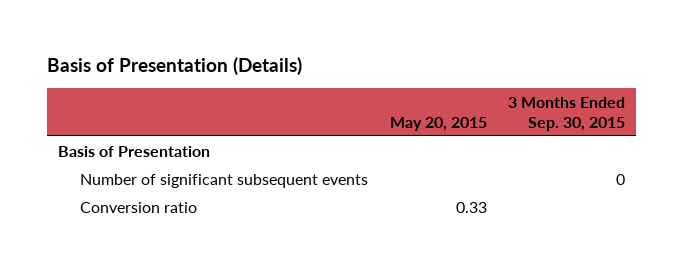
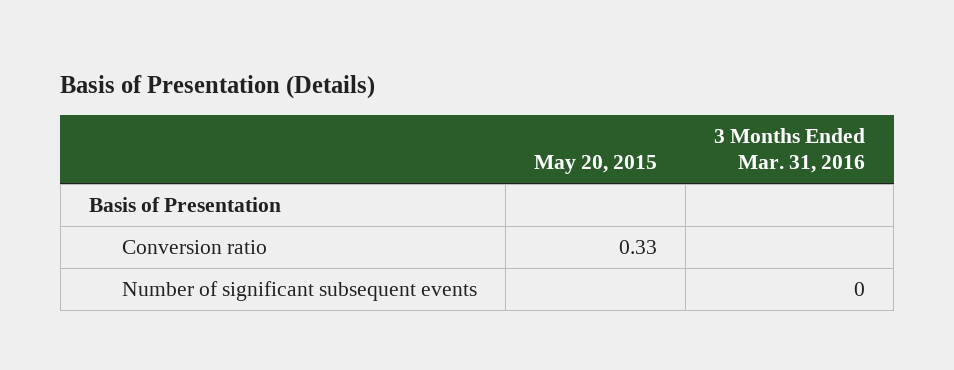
- | May 20, 2015 | 3 Months Ended Sep. 30, 2015
+ | May 20, 2015 | 3 Months Ended Mar. 31, 2016
moved down: Number of significant subsequent events | | 0

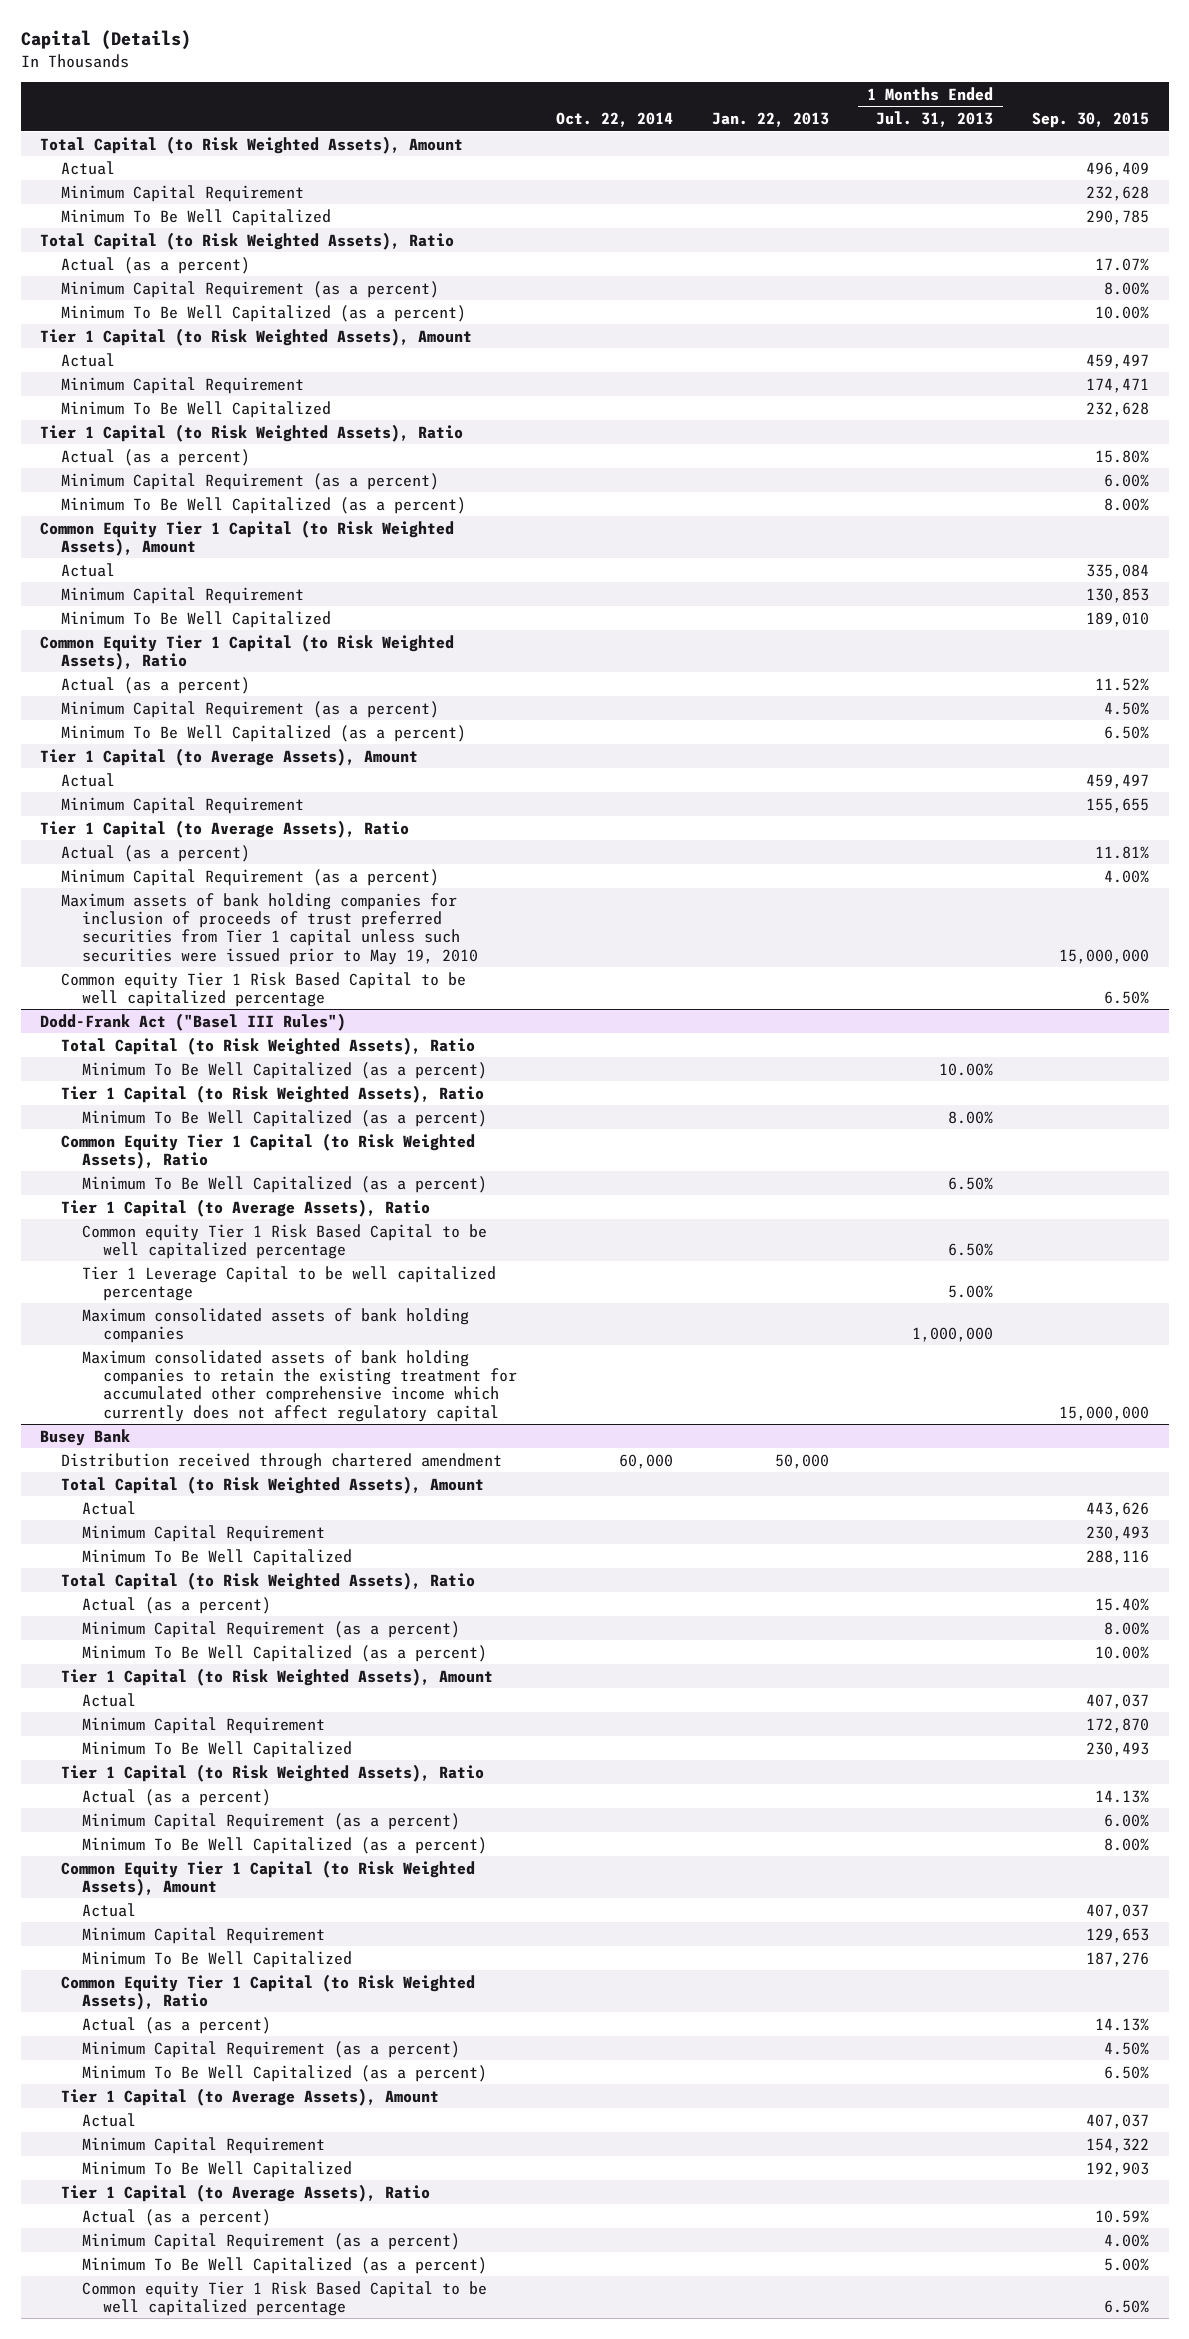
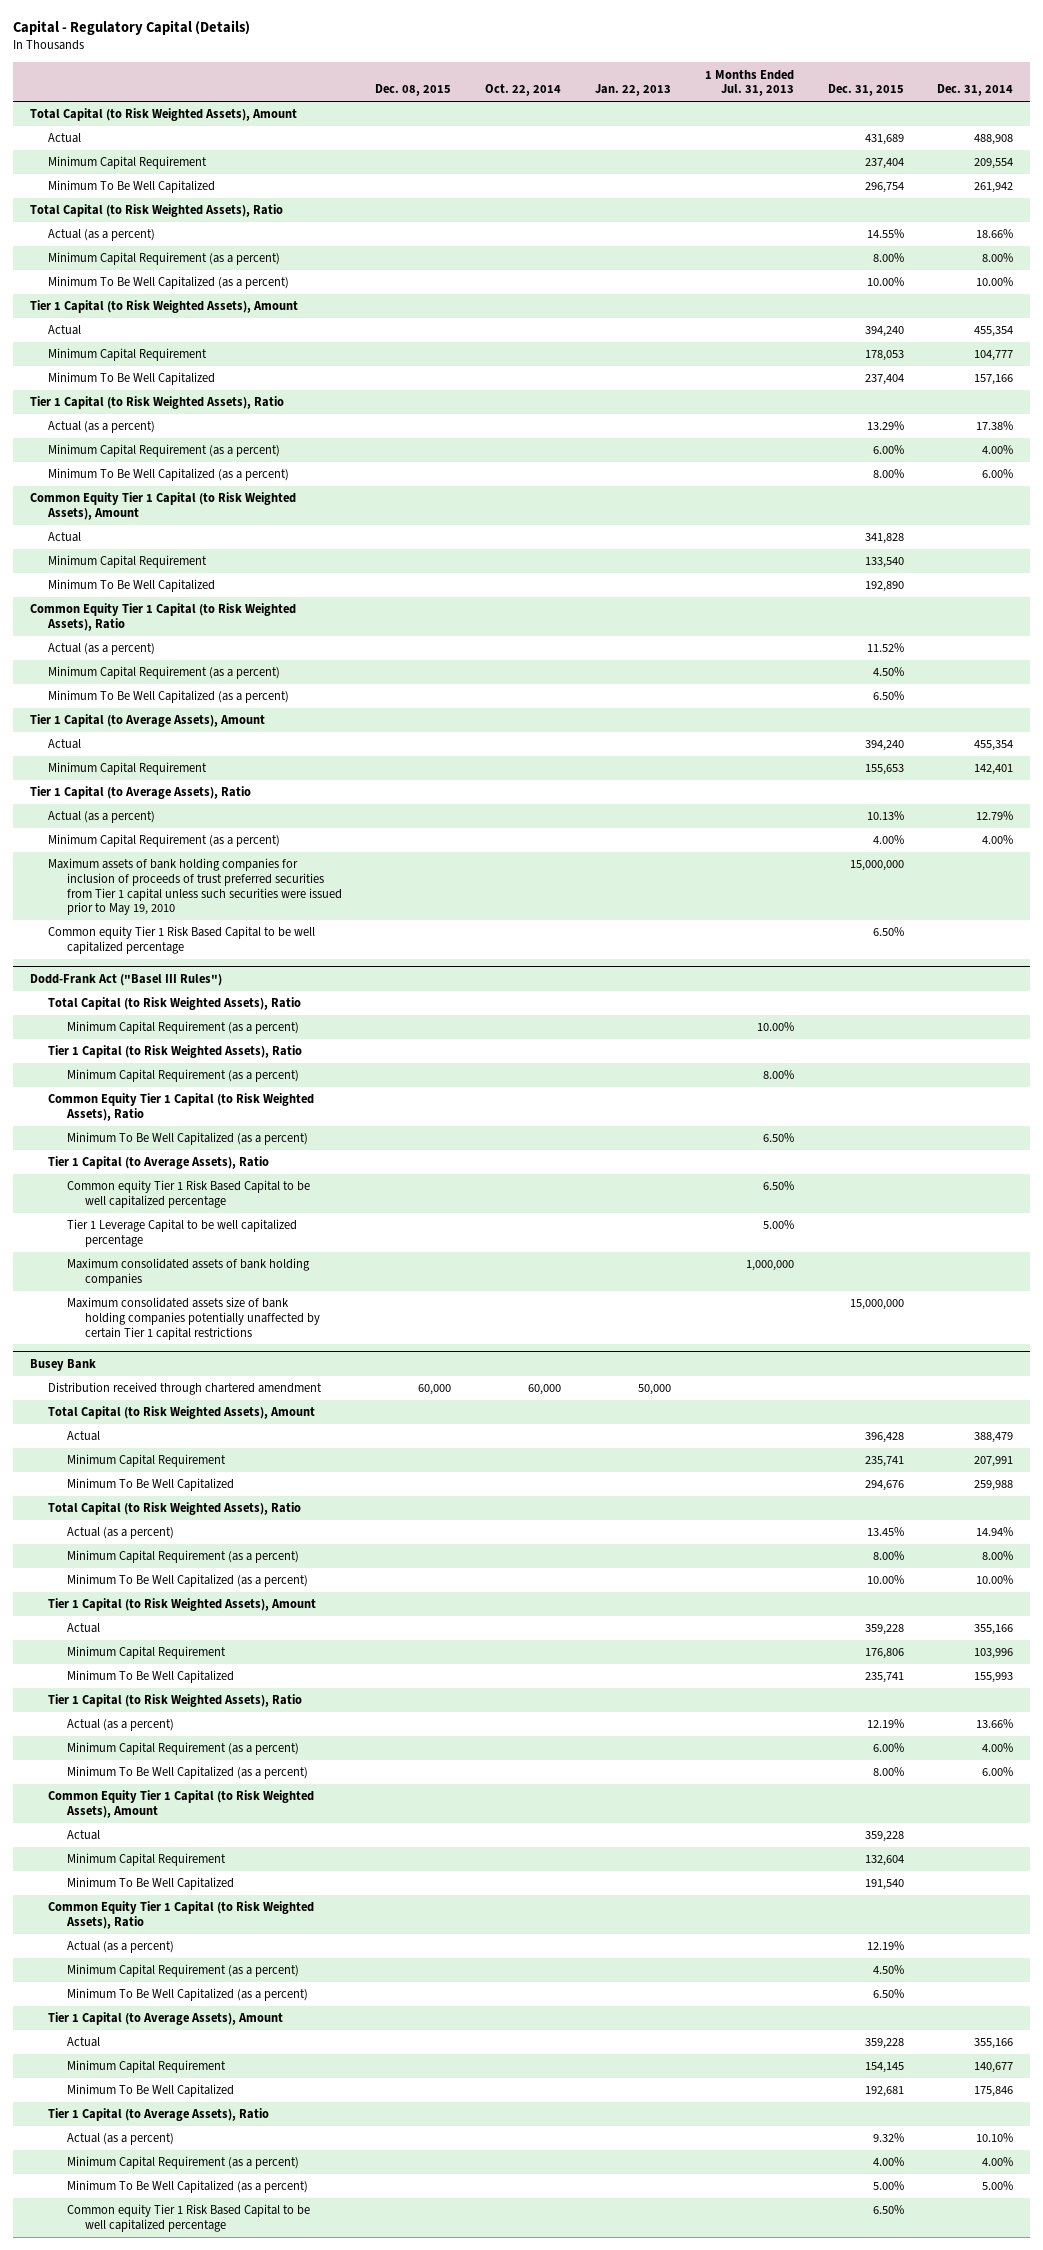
- Capital (Details)
+ Capital - Regulatory Capital (Details)
- | Oct. 22, 2014 | Jan. 22, 2013 | 1 Months Ended Jul. 31, 2013 | Sep. 30, 2015
+ | Dec. 08, 2015 | Oct. 22, 2014 | Jan. 22, 2013 | 1 Months Ended Jul. 31, 2013 | Dec. 31, 2015 | Dec. 31, 2014
@ Dodd-Frank Act ("Basel III Rules")
- Minimum To Be Well Capitalized (as a percent) | | | 10.00% |
+ Minimum Capital Requirement (as a percent) | | | | 10.00% | |
- Minimum To Be Well Capitalized (as a percent) | | | 8.00% |
+ Minimum Capital Requirement (as a percent) | | | | 8.00% | |
- Maximum consolidated assets of bank holding companies to retain the existing treatment for accumulated other comprehensive income which currently does not affect regulatory capital | | | | 15,000,000
+ Maximum consolidated assets size of bank holding companies potentially unaffected by certain Tier 1 capital restrictions | | | | | 15,000,000 |

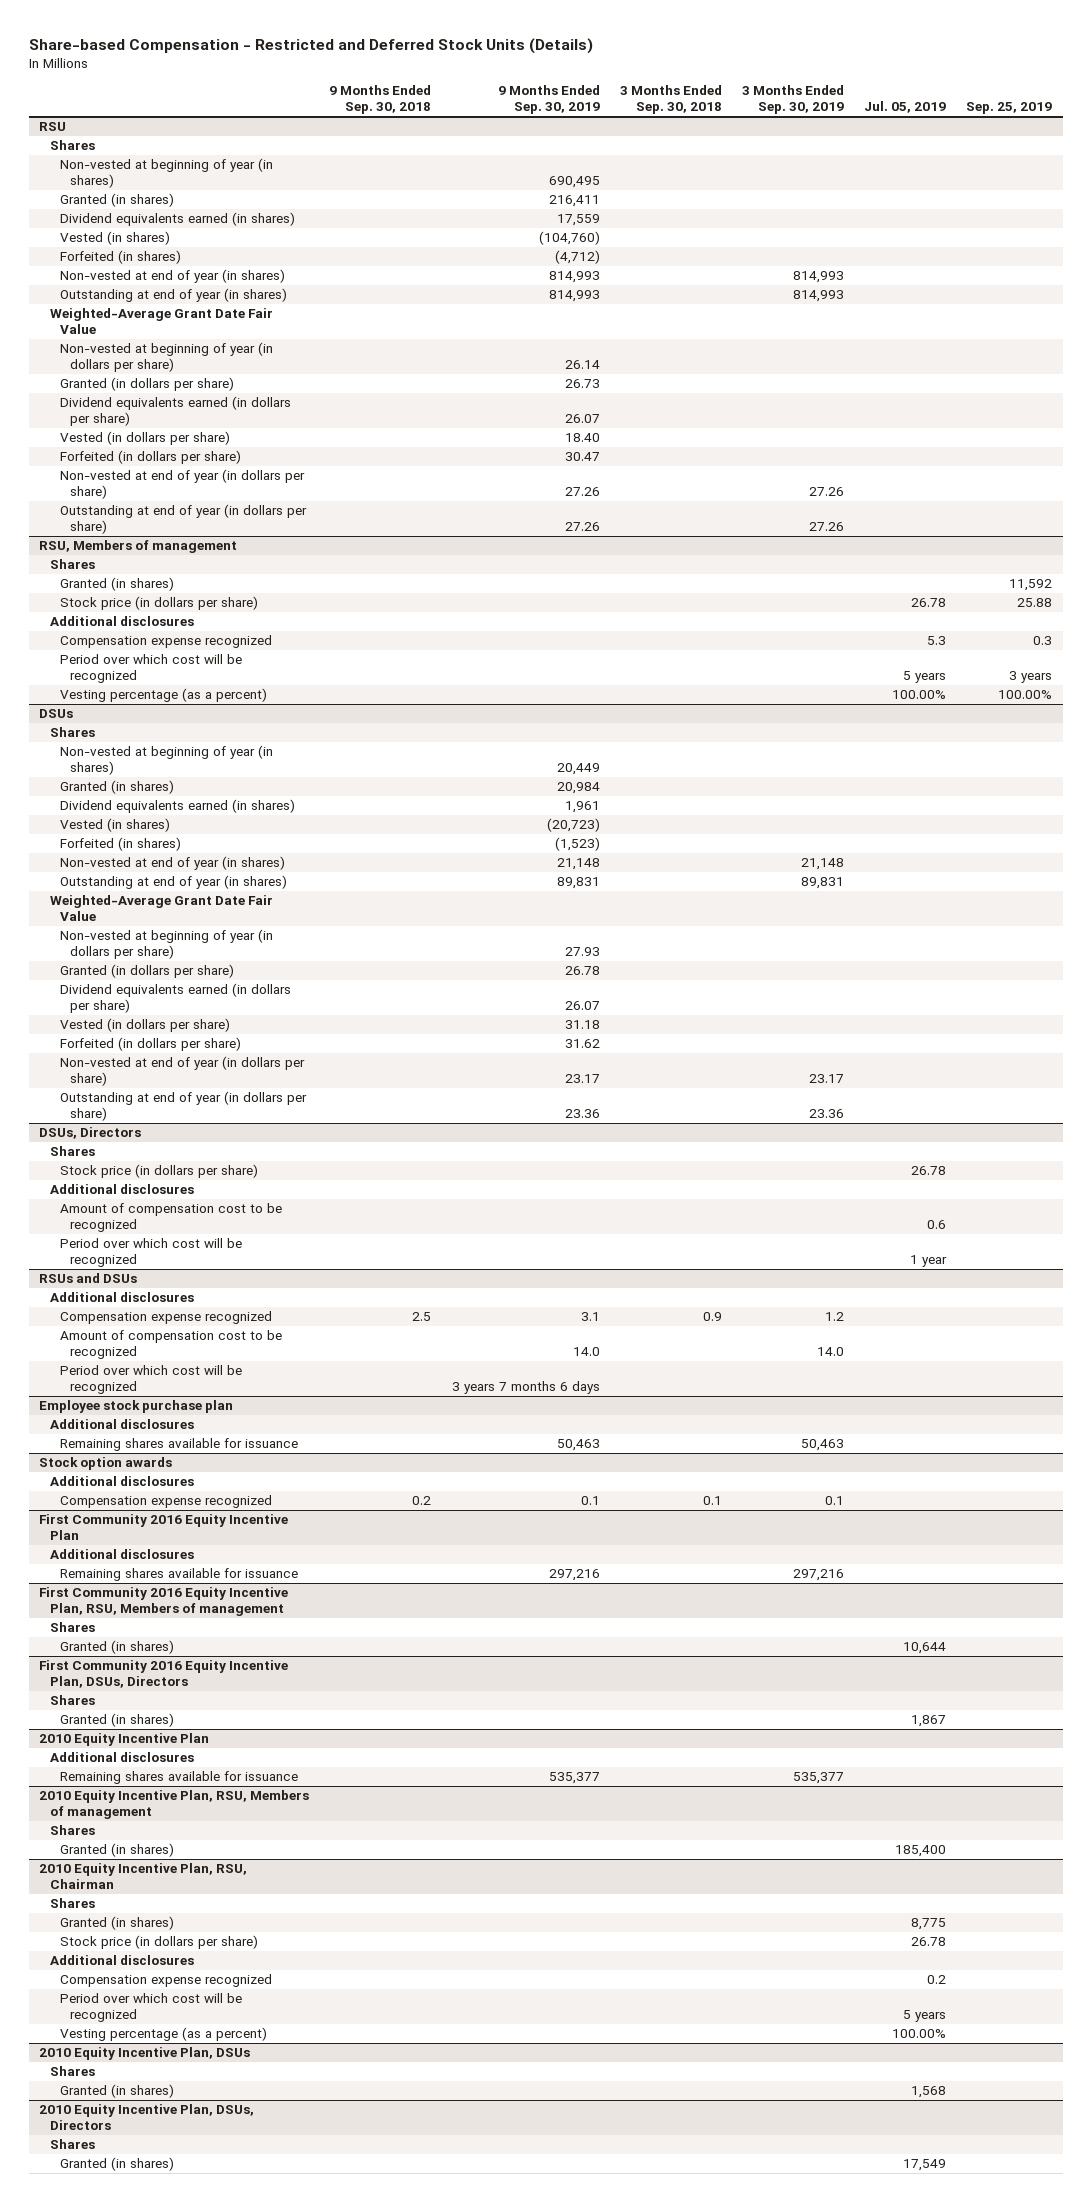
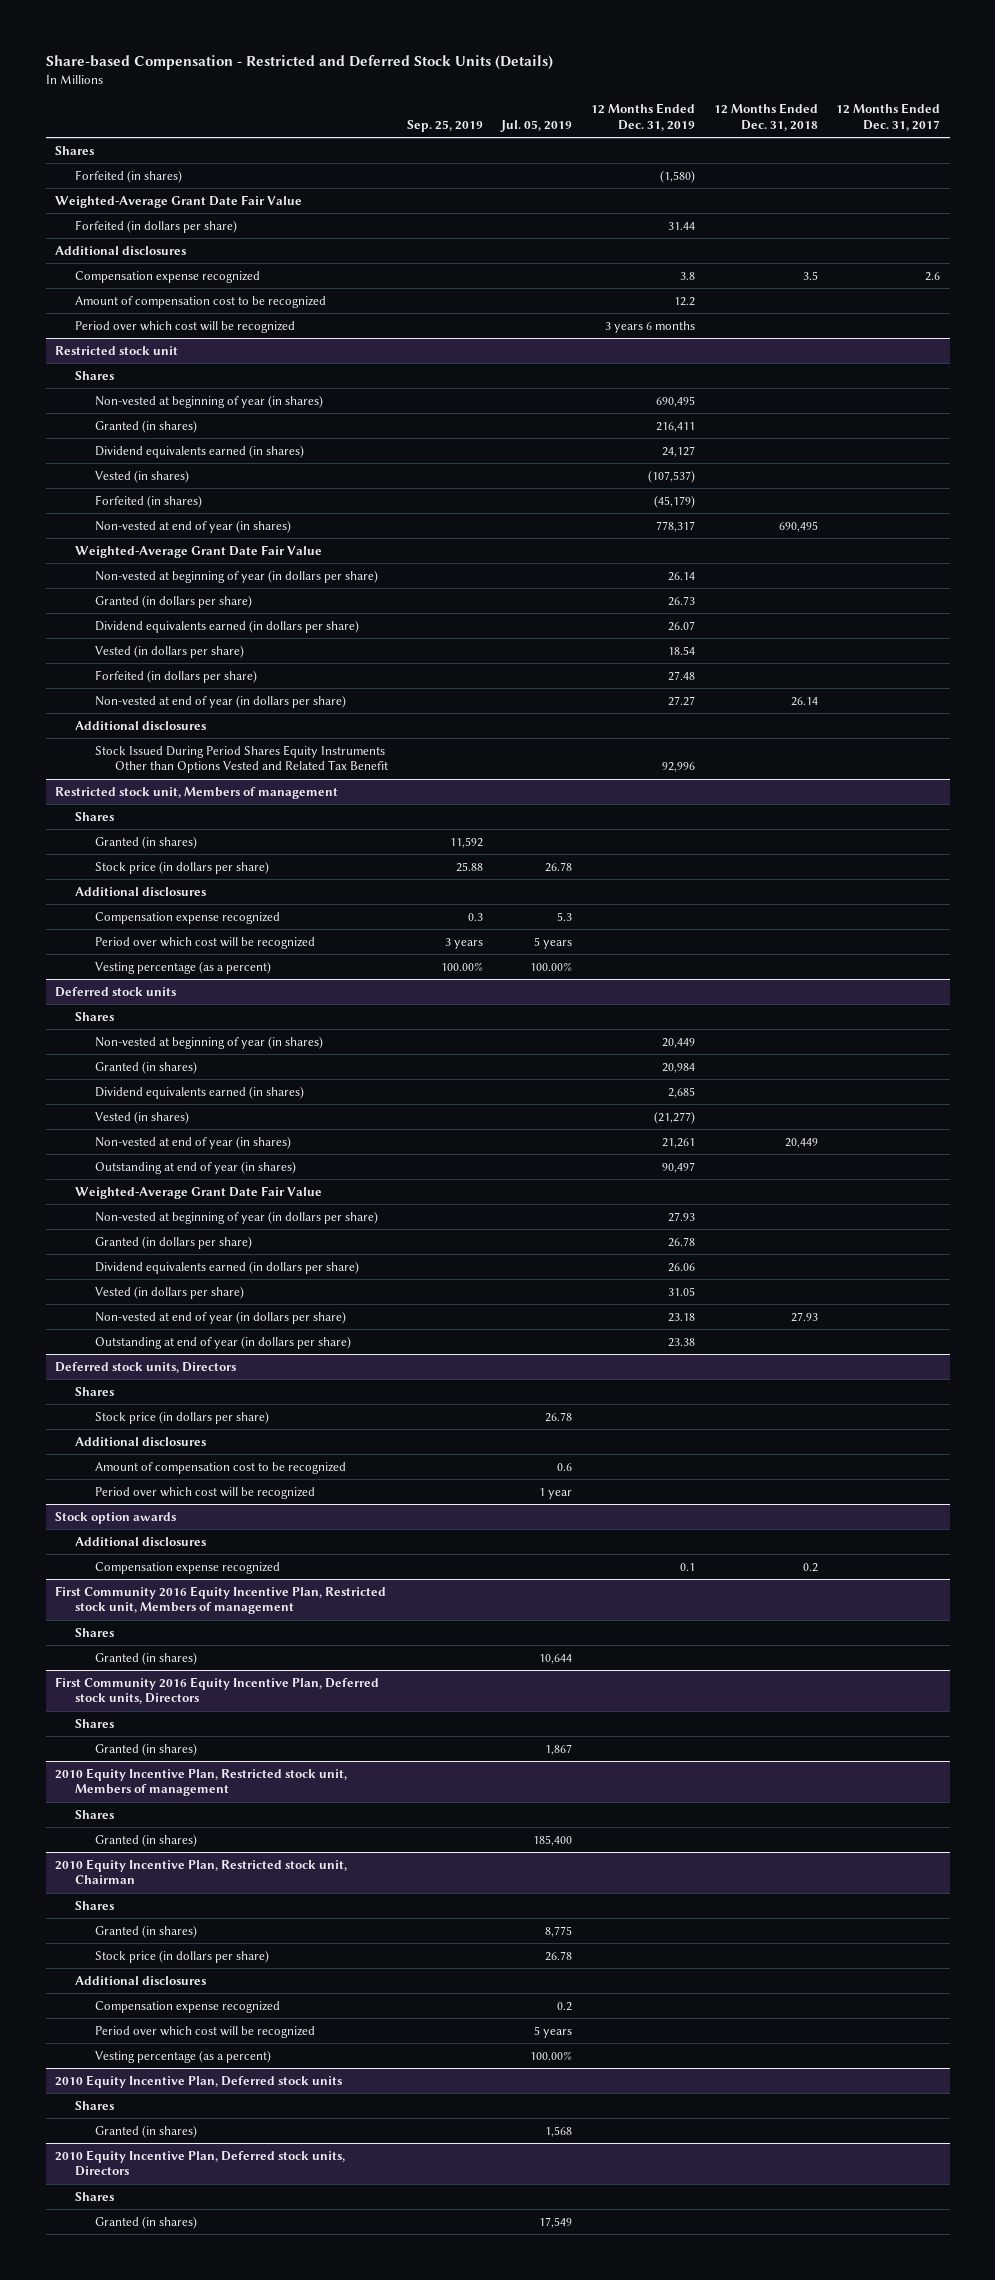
- | 9 Months Ended Sep. 30, 2018 | 9 Months Ended Sep. 30, 2019 | 3 Months Ended Sep. 30, 2018 | 3 Months Ended Sep. 30, 2019 | Jul. 05, 2019 | Sep. 25, 2019
+ | Sep. 25, 2019 | Jul. 05, 2019 | 12 Months Ended Dec. 31, 2019 | 12 Months Ended Dec. 31, 2018 | 12 Months Ended Dec. 31, 2017
- RSU
+ Shares
+ Forfeited (in shares) | | | (1,580) | |
+ Weighted-Average Grant Date Fair Value
+ Forfeited (in dollars per share) | | | 31.44 | |
+ Additional disclosures
+ Compensation expense recognized | | | 3.8 | 3.5 | 2.6
+ Amount of compensation cost to be recognized | | | 12.2 | |
+ Period over which cost will be recognized | | | 3 years 6 months | |
+ Restricted stock unit
- Outstanding at end of year (in shares) | | 814,993 | | 814,993 | |
- Outstanding at end of year (in dollars per share) | | 27.26 | | 27.26 | |
- RSU, Members of management
+ Additional disclosures
+ Stock Issued During Period Shares Equity Instruments Other than Options Vested and Related Tax Benefit | | | 92,996 | |
+ Restricted stock unit, Members of management
- DSUs
+ Deferred stock units
- Forfeited (in shares) | | (1,523) | | | |
- Forfeited (in dollars per share) | | 31.62 | | | |
- DSUs, Directors
+ Deferred stock units, Directors
- RSUs and DSUs
- Additional disclosures
- Compensation expense recognized | 2.5 | 3.1 | 0.9 | 1.2 | |
- Amount of compensation cost to be recognized | | 14.0 | | 14.0 | |
- Period over which cost will be recognized | | 3 years 7 months 6 days | | | |
- Employee stock purchase plan
- Additional disclosures
- Remaining shares available for issuance | | 50,463 | | 50,463 | |
- First Community 2016 Equity Incentive Plan
- Additional disclosures
- Remaining shares available for issuance | | 297,216 | | 297,216 | |
- First Community 2016 Equity Incentive Plan, RSU, Members of management
+ First Community 2016 Equity Incentive Plan, Restricted stock unit, Members of management
- First Community 2016 Equity Incentive Plan, DSUs, Directors
+ First Community 2016 Equity Incentive Plan, Deferred stock units, Directors
- 2010 Equity Incentive Plan
- Additional disclosures
- Remaining shares available for issuance | | 535,377 | | 535,377 | |
- 2010 Equity Incentive Plan, RSU, Members of management
+ 2010 Equity Incentive Plan, Restricted stock unit, Members of management
- 2010 Equity Incentive Plan, RSU, Chairman
+ 2010 Equity Incentive Plan, Restricted stock unit, Chairman
- 2010 Equity Incentive Plan, DSUs
+ 2010 Equity Incentive Plan, Deferred stock units
- 2010 Equity Incentive Plan, DSUs, Directors
+ 2010 Equity Incentive Plan, Deferred stock units, Directors

